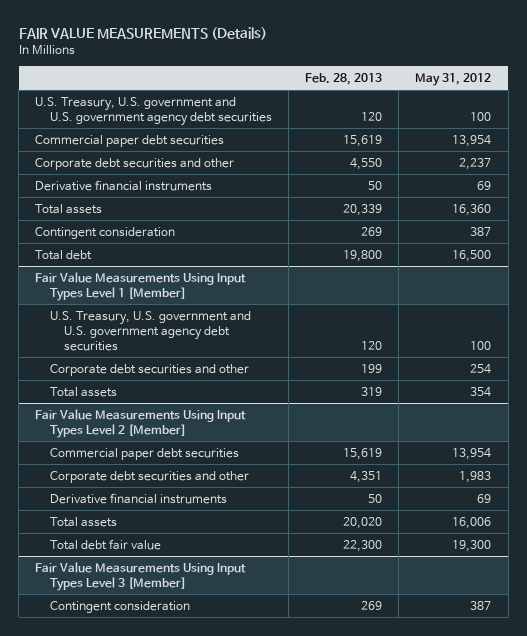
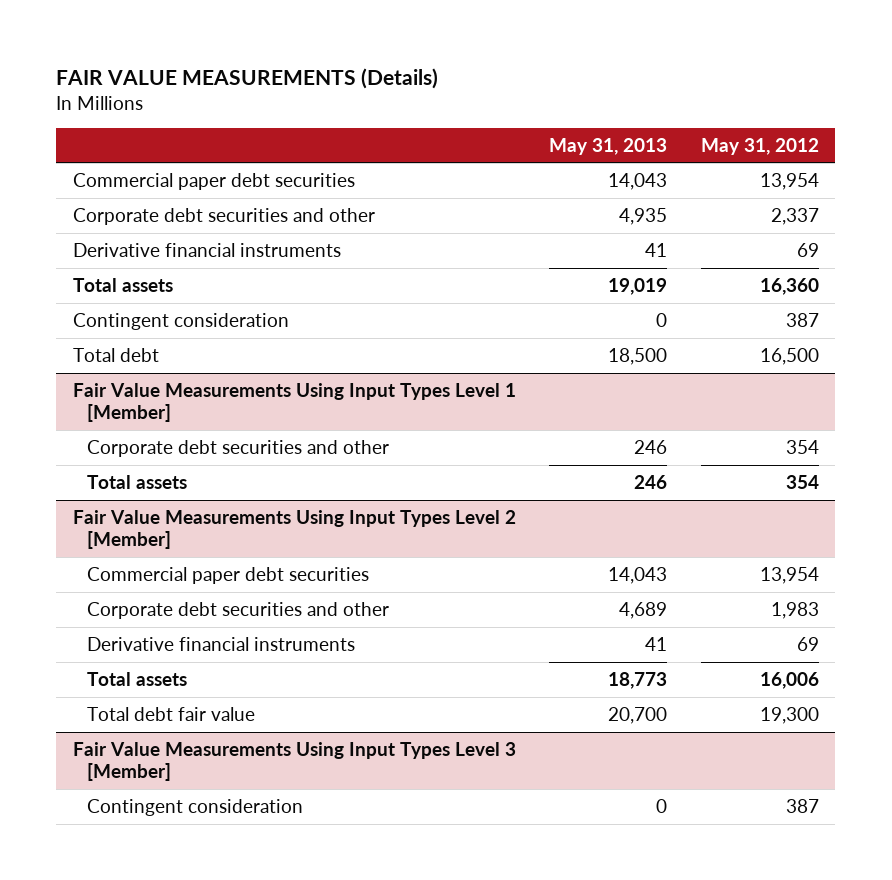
- | Feb. 28, 2013 | May 31, 2012
+ | May 31, 2013 | May 31, 2012
- U.S. Treasury, U.S. government and U.S. government agency debt securities | 120 | 100
- Corporate debt securities and other | 4,550 | 2,237
+ Corporate debt securities and other | 4,935 | 2,337
@ Fair Value Measurements Using Input Types Level 1 [Member]
- U.S. Treasury, U.S. government and U.S. government agency debt securities | 120 | 100
- Corporate debt securities and other | 199 | 254
+ Corporate debt securities and other | 246 | 354

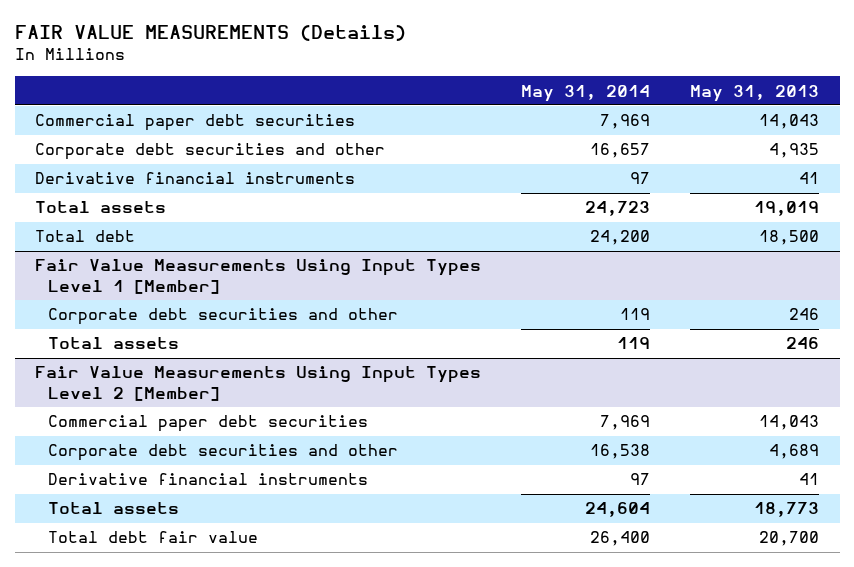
- | May 31, 2013 | May 31, 2012
+ | May 31, 2014 | May 31, 2013
- Contingent consideration | 0 | 387
- Fair Value Measurements Using Input Types Level 3 [Member]
- Contingent consideration | 0 | 387

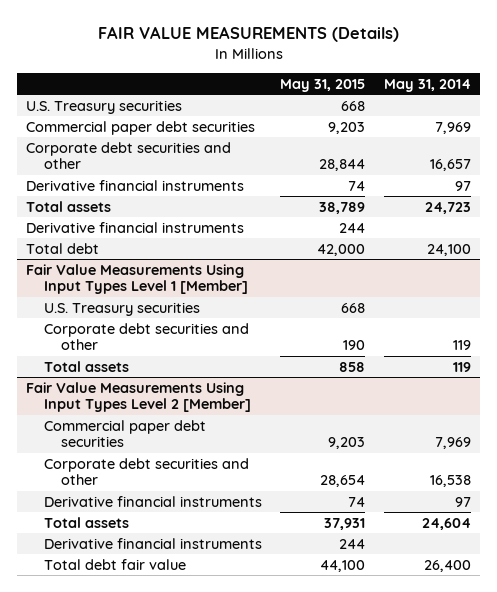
- | May 31, 2014 | May 31, 2013
+ | May 31, 2015 | May 31, 2014
+ U.S. Treasury securities | 668 |
- Total debt | 24,200 | 18,500
+ Derivative financial instruments | 244 |
+ Total debt | 42,000 | 24,100
@ Fair Value Measurements Using Input Types Level 1 [Member]
+ U.S. Treasury securities | 668 |
@ Fair Value Measurements Using Input Types Level 2 [Member]
+ Derivative financial instruments | 244 |

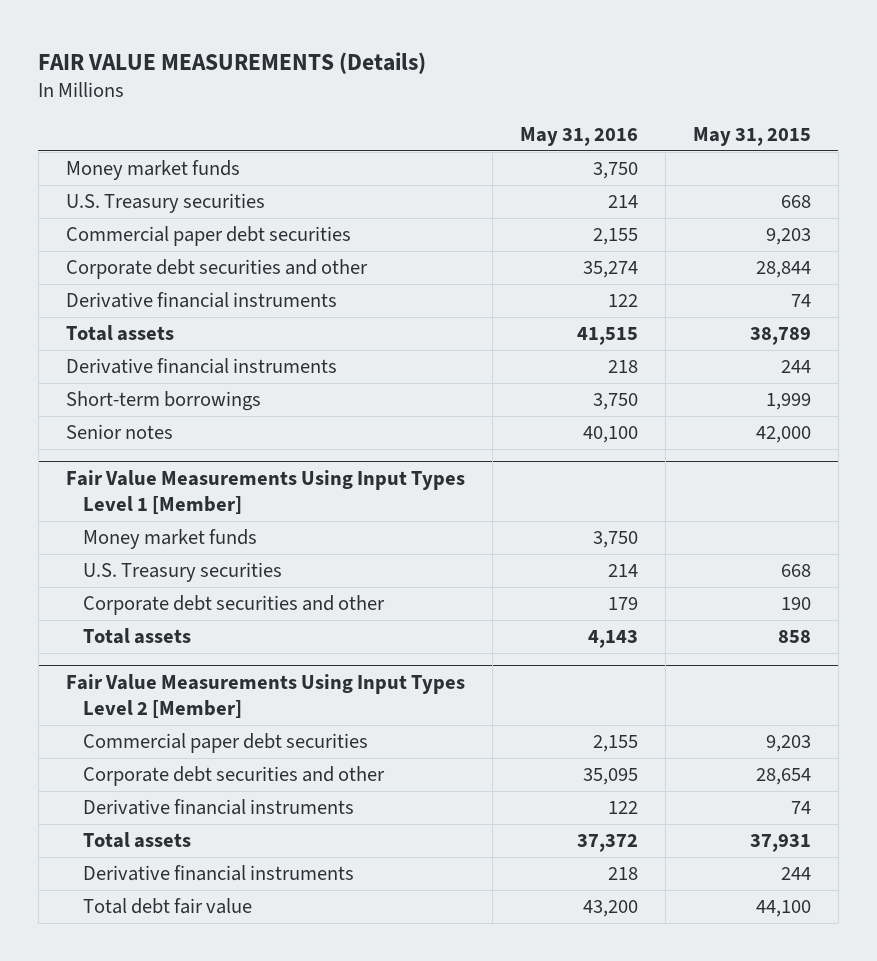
- | May 31, 2015 | May 31, 2014
+ | May 31, 2016 | May 31, 2015
+ Money market funds | 3,750 |
- Total debt | 42,000 | 24,100
+ Short-term borrowings | 3,750 | 1,999
+ Senior notes | 40,100 | 42,000
@ Fair Value Measurements Using Input Types Level 1 [Member]
+ Money market funds | 3,750 |

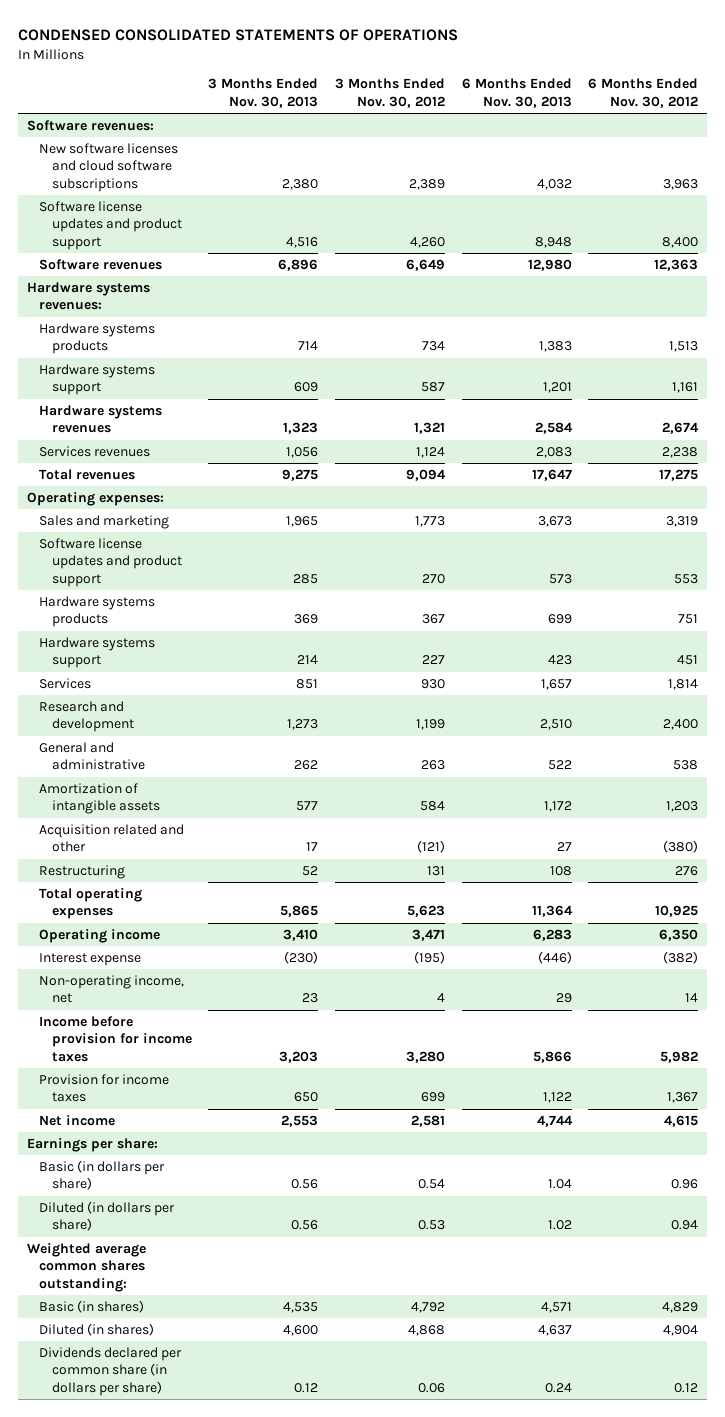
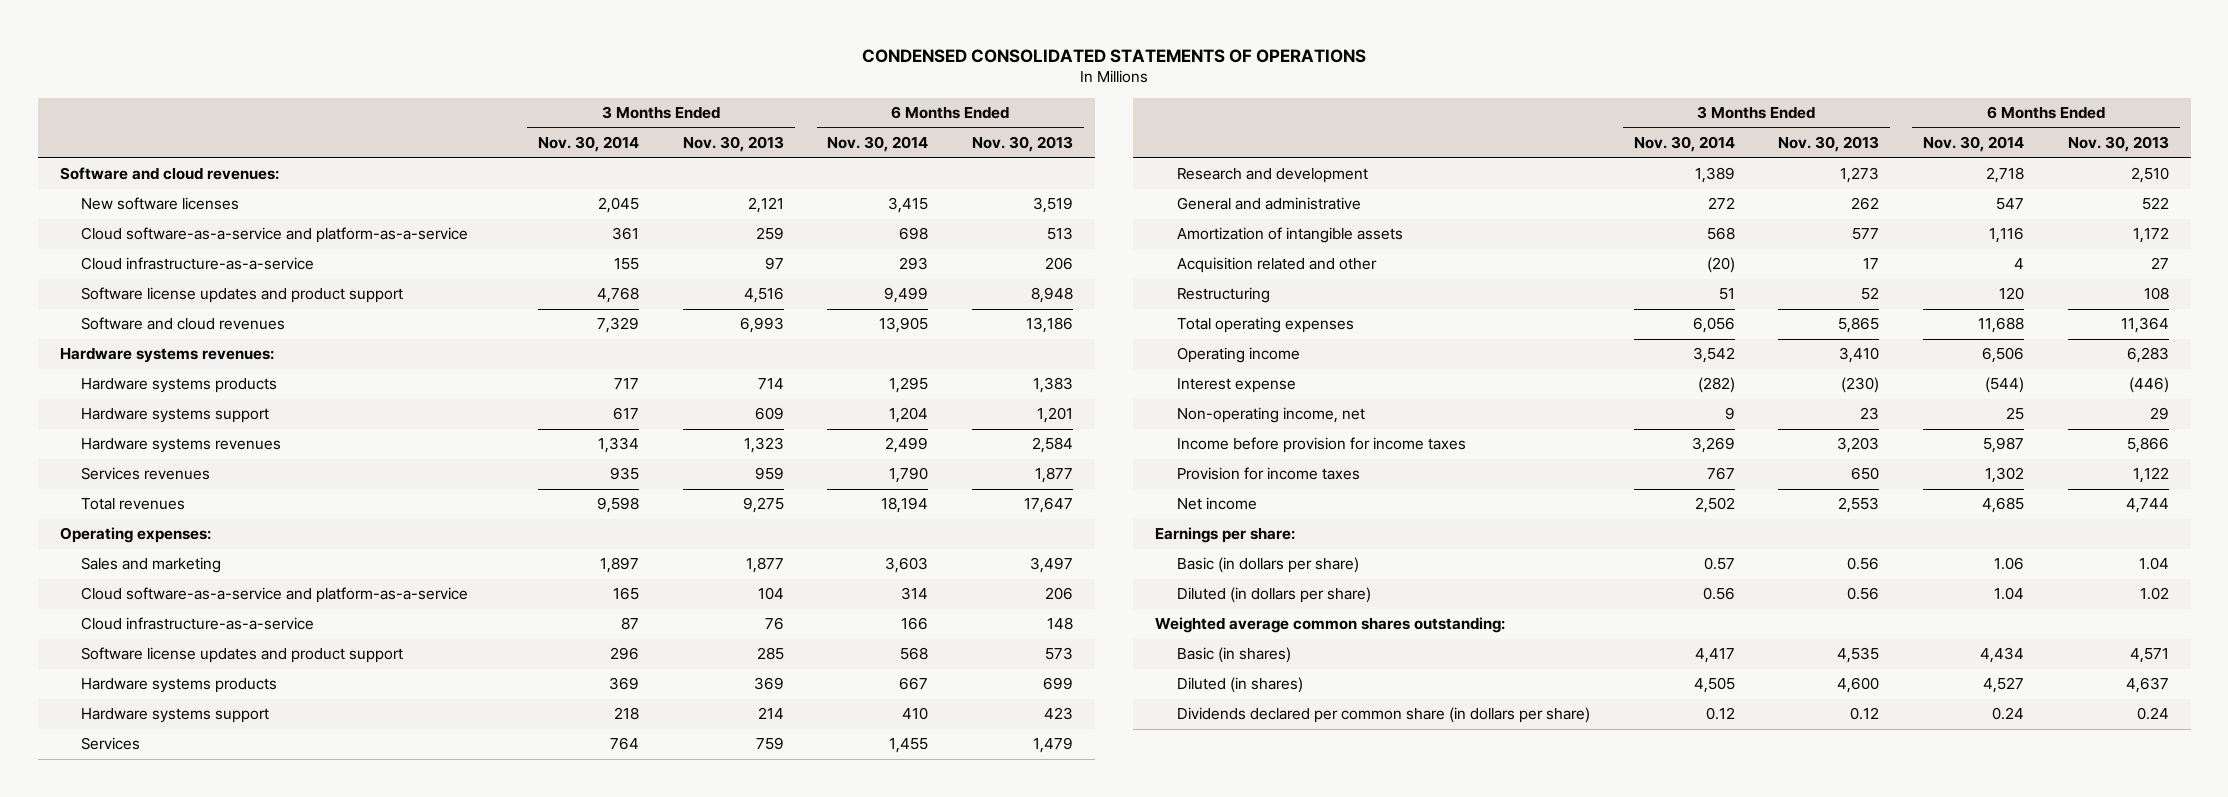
- | 3 Months Ended Nov. 30, 2013 | 3 Months Ended Nov. 30, 2012 | 6 Months Ended Nov. 30, 2013 | 6 Months Ended Nov. 30, 2012
+ | 3 Months Ended Nov. 30, 2014 | 3 Months Ended Nov. 30, 2013 | 6 Months Ended Nov. 30, 2014 | 6 Months Ended Nov. 30, 2013
- Software revenues:
- New software licenses and cloud software subscriptions | 2,380 | 2,389 | 4,032 | 3,963
+ Software and cloud revenues:
+ New software licenses | 2,045 | 2,121 | 3,415 | 3,519
+ Cloud software-as-a-service and platform-as-a-service | 361 | 259 | 698 | 513
+ Cloud infrastructure-as-a-service | 155 | 97 | 293 | 206
- Software revenues | 6,896 | 6,649 | 12,980 | 12,363
+ Software and cloud revenues | 7,329 | 6,993 | 13,905 | 13,186
- Services revenues | 1,056 | 1,124 | 2,083 | 2,238
+ Services revenues | 935 | 959 | 1,790 | 1,877
- Sales and marketing | 1,965 | 1,773 | 3,673 | 3,319
+ Sales and marketing | 1,897 | 1,877 | 3,603 | 3,497
+ Cloud software-as-a-service and platform-as-a-service | 165 | 104 | 314 | 206
+ Cloud infrastructure-as-a-service | 87 | 76 | 166 | 148
- Services | 851 | 930 | 1,657 | 1,814
+ Services | 764 | 759 | 1,455 | 1,479

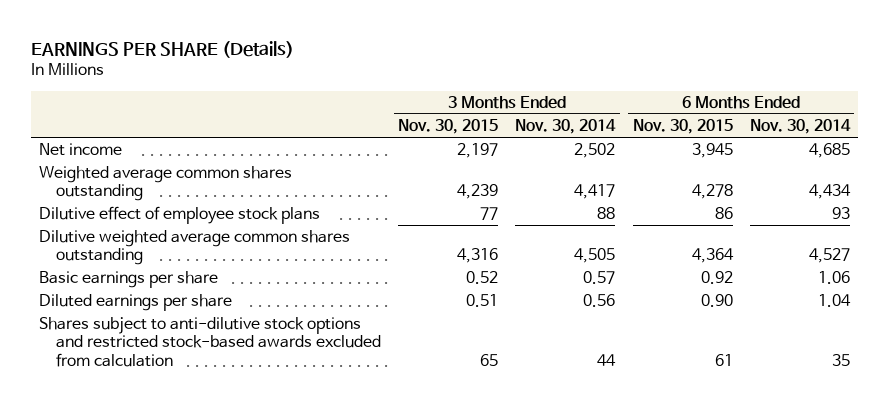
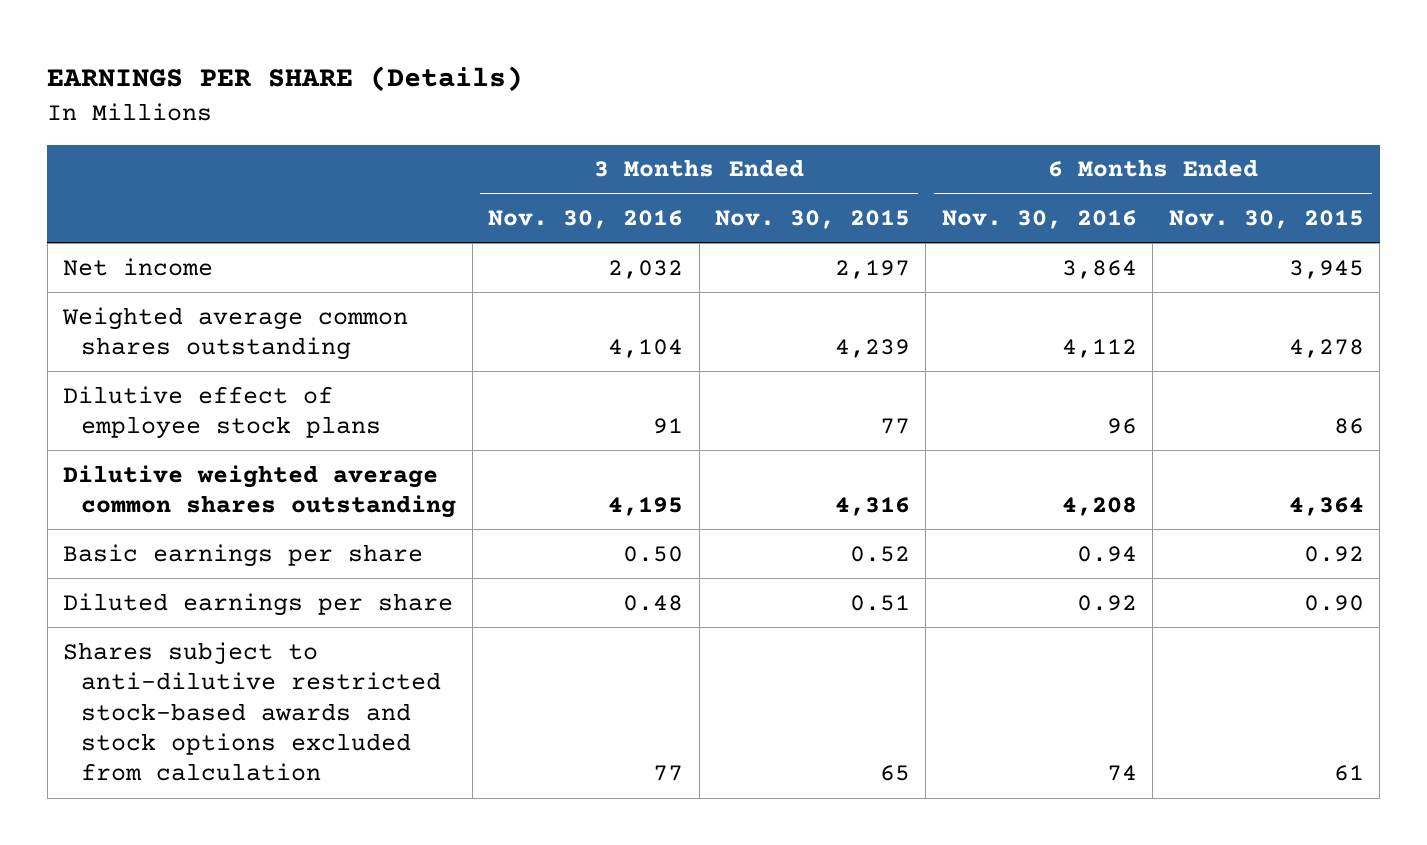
- | 3 Months Ended Nov. 30, 2015 | 3 Months Ended Nov. 30, 2014 | 6 Months Ended Nov. 30, 2015 | 6 Months Ended Nov. 30, 2014
+ | 3 Months Ended Nov. 30, 2016 | 3 Months Ended Nov. 30, 2015 | 6 Months Ended Nov. 30, 2016 | 6 Months Ended Nov. 30, 2015
- Shares subject to anti-dilutive stock options and restricted stock-based awards excluded from calculation | 65 | 44 | 61 | 35
+ Shares subject to anti-dilutive restricted stock-based awards and stock options excluded from calculation | 77 | 65 | 74 | 61

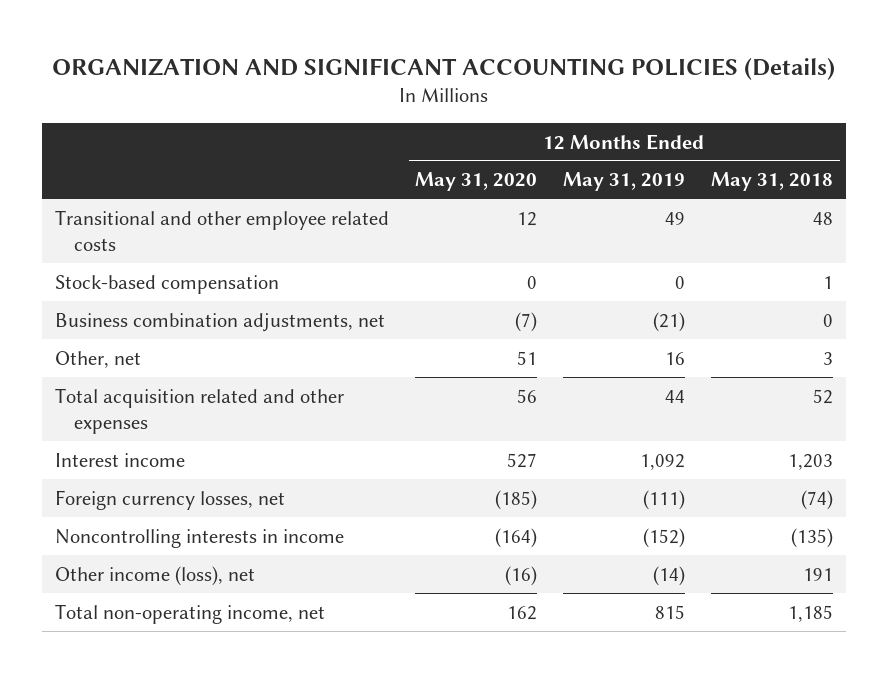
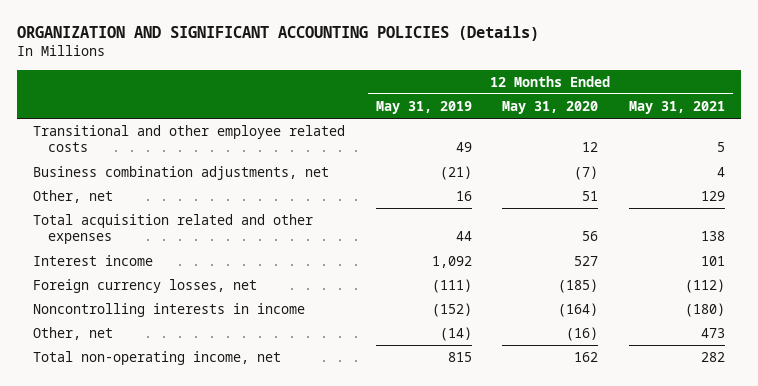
- | 12 Months Ended May 31, 2020 | 12 Months Ended May 31, 2019 | 12 Months Ended May 31, 2018
+ | 12 Months Ended May 31, 2019 | 12 Months Ended May 31, 2020 | 12 Months Ended May 31, 2021
- Stock-based compensation | 0 | 0 | 1
- Other income (loss), net | (16) | (14) | 191
+ Other, net | (14) | (16) | 473

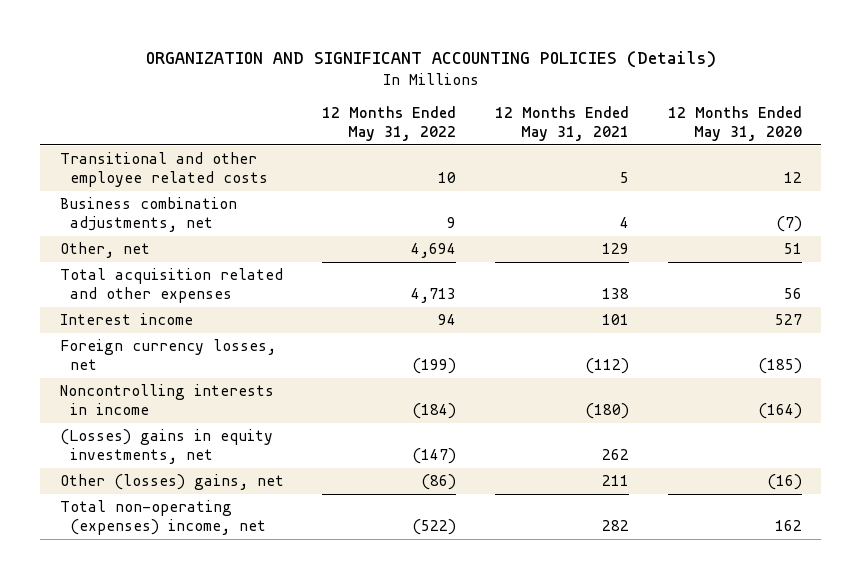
- | 12 Months Ended May 31, 2019 | 12 Months Ended May 31, 2020 | 12 Months Ended May 31, 2021
+ | 12 Months Ended May 31, 2022 | 12 Months Ended May 31, 2021 | 12 Months Ended May 31, 2020
- Other, net | (14) | (16) | 473
- Total non-operating income, net | 815 | 162 | 282
+ (Losses) gains in equity investments, net | (147) | 262 |
+ Other (losses) gains, net | (86) | 211 | (16)
+ Total non-operating (expenses) income, net | (522) | 282 | 162

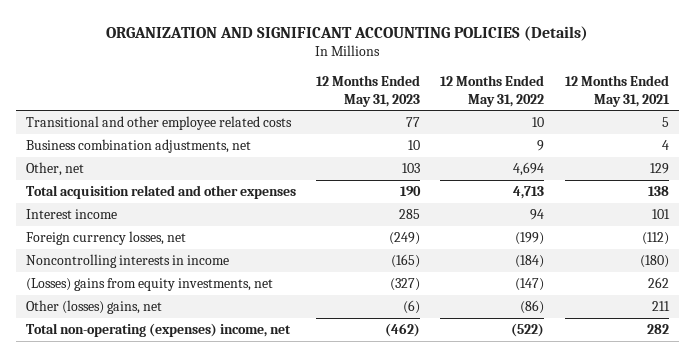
- | 12 Months Ended May 31, 2022 | 12 Months Ended May 31, 2021 | 12 Months Ended May 31, 2020
+ | 12 Months Ended May 31, 2023 | 12 Months Ended May 31, 2022 | 12 Months Ended May 31, 2021
- (Losses) gains in equity investments, net | (147) | 262 |
+ (Losses) gains from equity investments, net | (327) | (147) | 262

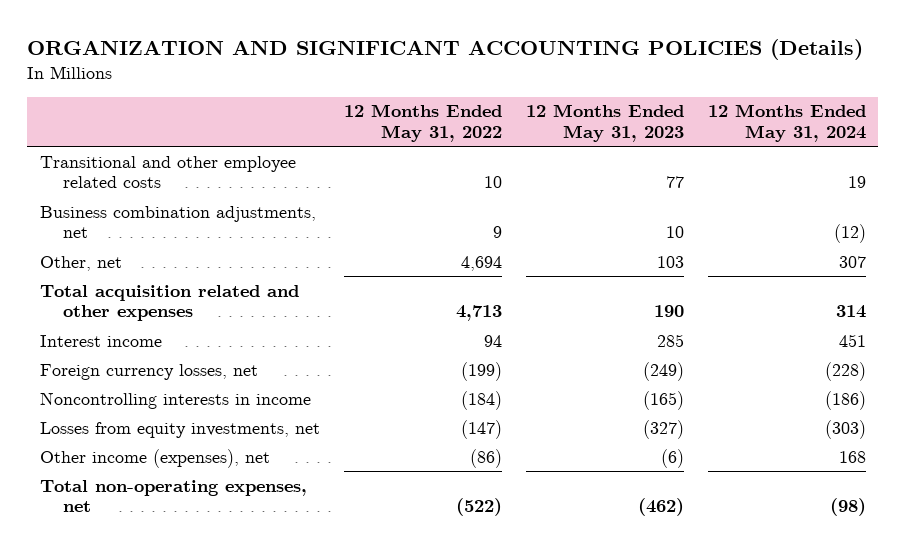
- | 12 Months Ended May 31, 2023 | 12 Months Ended May 31, 2022 | 12 Months Ended May 31, 2021
+ | 12 Months Ended May 31, 2022 | 12 Months Ended May 31, 2023 | 12 Months Ended May 31, 2024
- (Losses) gains from equity investments, net | (327) | (147) | 262
- Other (losses) gains, net | (6) | (86) | 211
- Total non-operating (expenses) income, net | (462) | (522) | 282
+ Losses from equity investments, net | (147) | (327) | (303)
+ Other income (expenses), net | (86) | (6) | 168
+ Total non-operating expenses, net | (522) | (462) | (98)

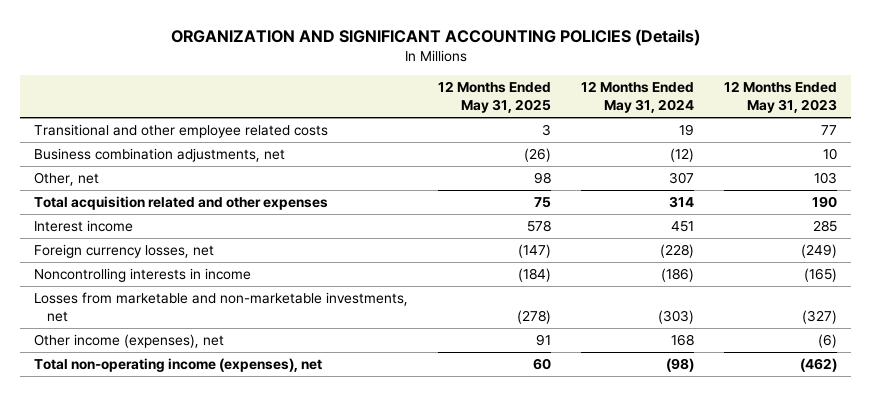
- | 12 Months Ended May 31, 2022 | 12 Months Ended May 31, 2023 | 12 Months Ended May 31, 2024
+ | 12 Months Ended May 31, 2025 | 12 Months Ended May 31, 2024 | 12 Months Ended May 31, 2023
- Losses from equity investments, net | (147) | (327) | (303)
+ Losses from marketable and non-marketable investments, net | (278) | (303) | (327)
- Total non-operating expenses, net | (522) | (462) | (98)
+ Total non-operating income (expenses), net | 60 | (98) | (462)

